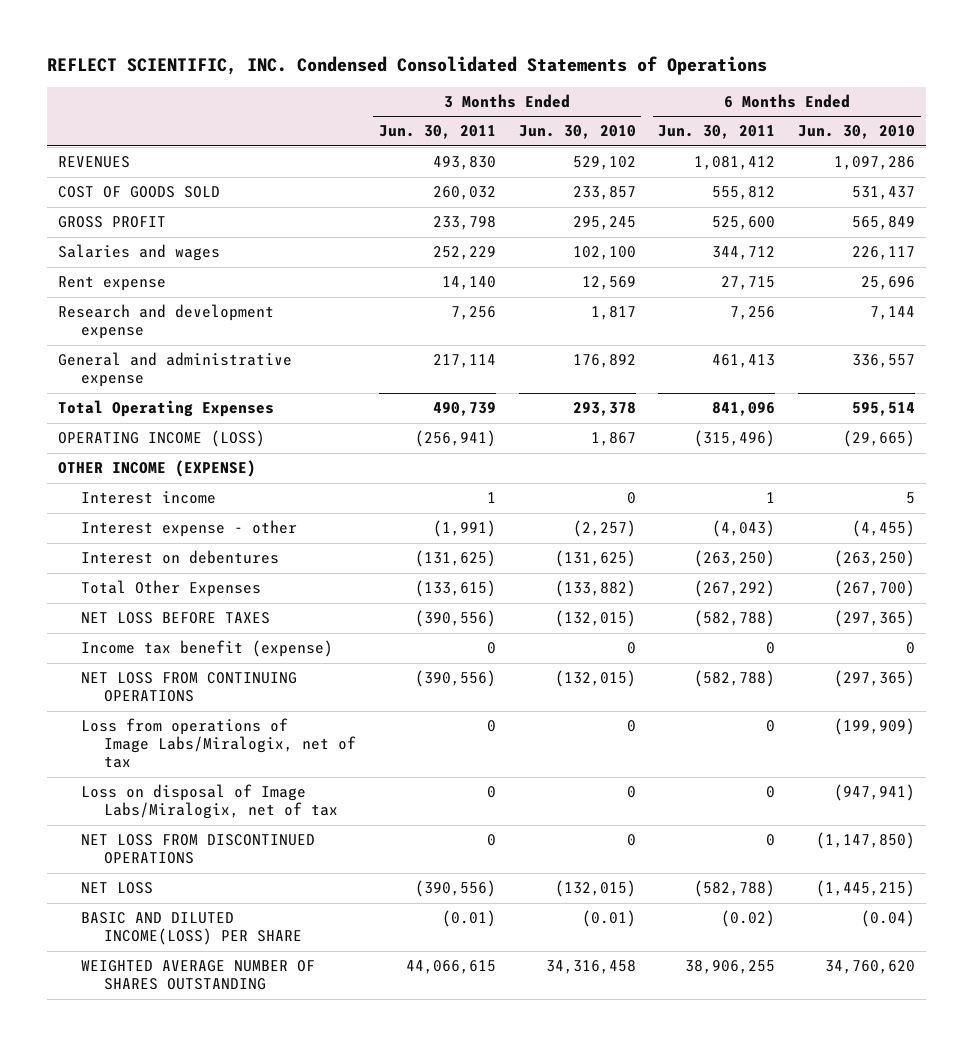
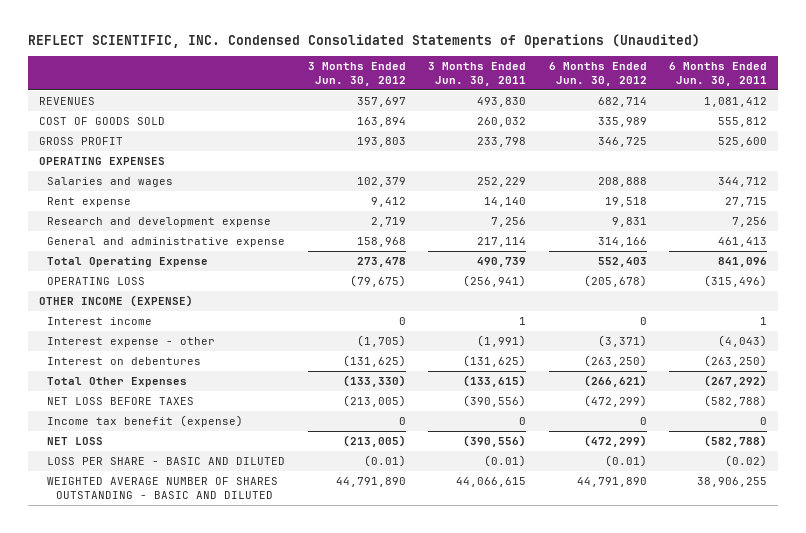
- REFLECT SCIENTIFIC, INC. Condensed Consolidated Statements of Operations
+ REFLECT SCIENTIFIC, INC. Condensed Consolidated Statements of Operations (Unaudited)
- | 3 Months Ended Jun. 30, 2011 | 3 Months Ended Jun. 30, 2010 | 6 Months Ended Jun. 30, 2011 | 6 Months Ended Jun. 30, 2010
+ | 3 Months Ended Jun. 30, 2012 | 3 Months Ended Jun. 30, 2011 | 6 Months Ended Jun. 30, 2012 | 6 Months Ended Jun. 30, 2011
+ OPERATING EXPENSES
- Total Operating Expenses | 490,739 | 293,378 | 841,096 | 595,514
- OPERATING INCOME (LOSS) | (256,941) | 1,867 | (315,496) | (29,665)
+ Total Operating Expense | 273,478 | 490,739 | 552,403 | 841,096
+ OPERATING LOSS | (79,675) | (256,941) | (205,678) | (315,496)
- NET LOSS FROM CONTINUING OPERATIONS | (390,556) | (132,015) | (582,788) | (297,365)
- Loss from operations of Image Labs/Miralogix, net of tax | 0 | 0 | 0 | (199,909)
- Loss on disposal of Image Labs/Miralogix, net of tax | 0 | 0 | 0 | (947,941)
- NET LOSS FROM DISCONTINUED OPERATIONS | 0 | 0 | 0 | (1,147,850)
- BASIC AND DILUTED INCOME(LOSS) PER SHARE | (0.01) | (0.01) | (0.02) | (0.04)
- WEIGHTED AVERAGE NUMBER OF SHARES OUTSTANDING | 44,066,615 | 34,316,458 | 38,906,255 | 34,760,620
+ LOSS PER SHARE - BASIC AND DILUTED | (0.01) | (0.01) | (0.01) | (0.02)
+ WEIGHTED AVERAGE NUMBER OF SHARES OUTSTANDING - BASIC AND DILUTED | 44,791,890 | 44,066,615 | 44,791,890 | 38,906,255

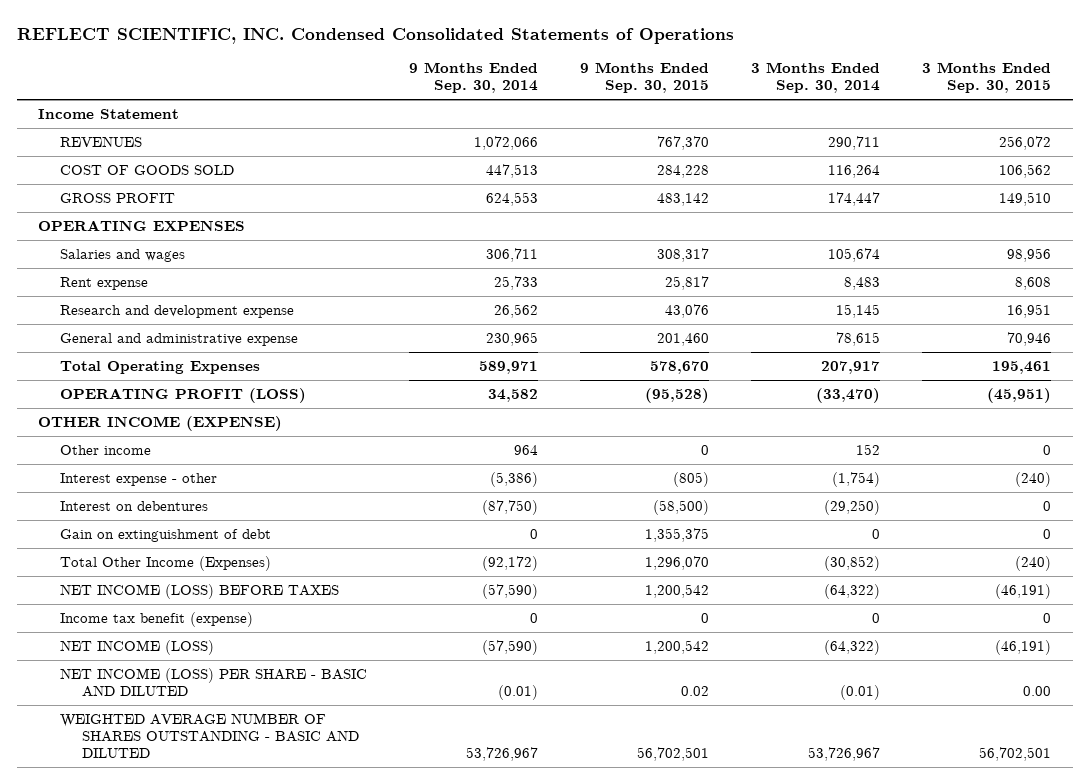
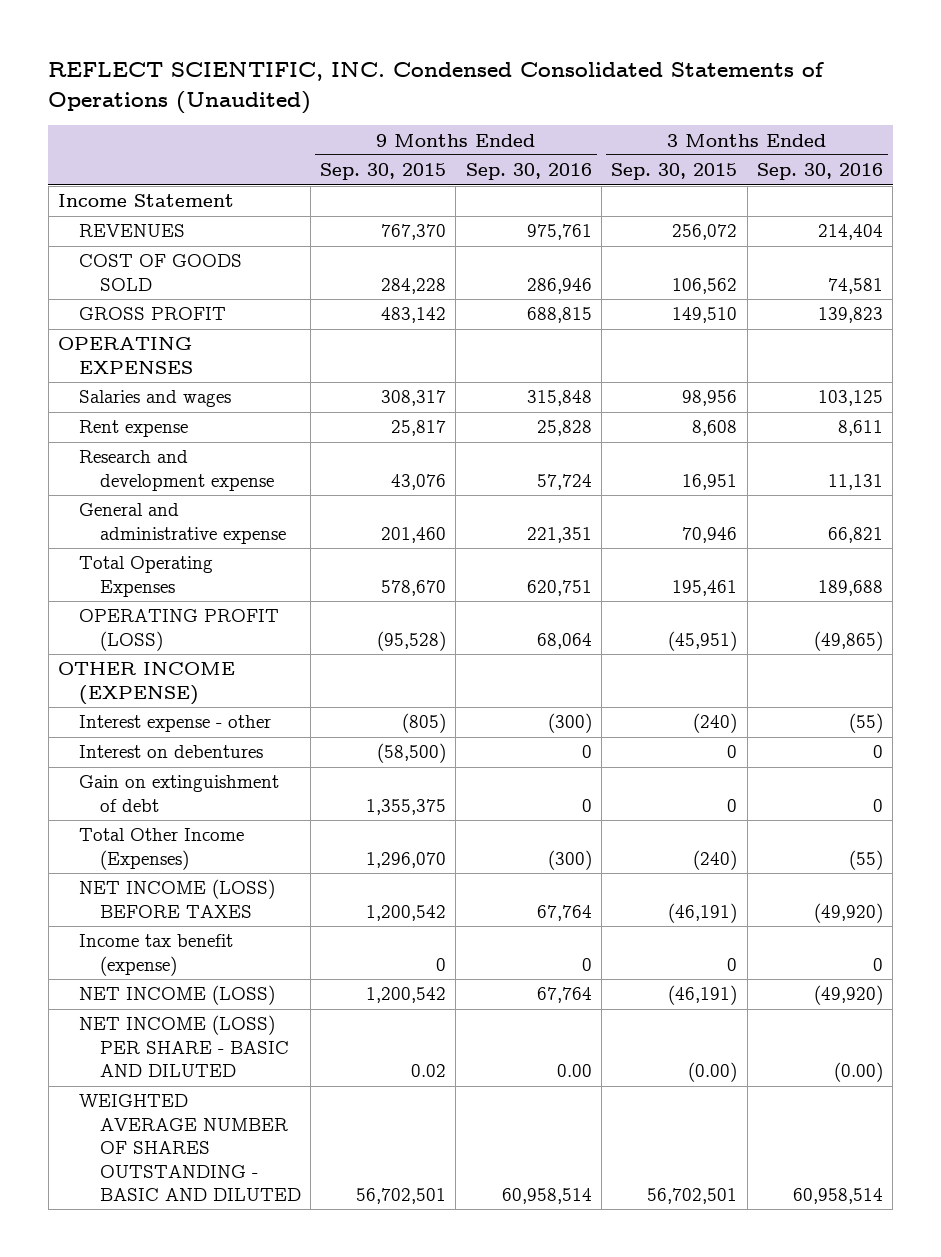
- REFLECT SCIENTIFIC, INC. Condensed Consolidated Statements of Operations
+ REFLECT SCIENTIFIC, INC. Condensed Consolidated Statements of Operations (Unaudited)
- | 9 Months Ended Sep. 30, 2014 | 9 Months Ended Sep. 30, 2015 | 3 Months Ended Sep. 30, 2014 | 3 Months Ended Sep. 30, 2015
+ | 9 Months Ended Sep. 30, 2015 | 9 Months Ended Sep. 30, 2016 | 3 Months Ended Sep. 30, 2015 | 3 Months Ended Sep. 30, 2016
- Other income | 964 | 0 | 152 | 0
- NET INCOME (LOSS) PER SHARE - BASIC AND DILUTED | (0.01) | 0.02 | (0.01) | 0.00
+ NET INCOME (LOSS) PER SHARE - BASIC AND DILUTED | 0.02 | 0.00 | (0.00) | (0.00)

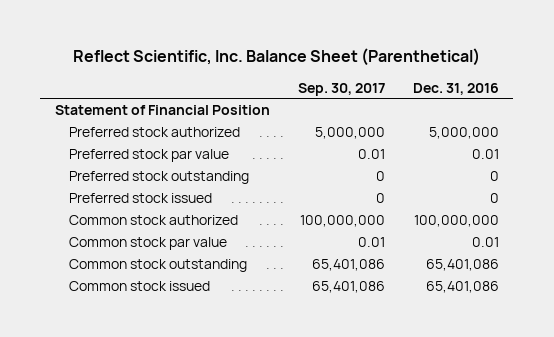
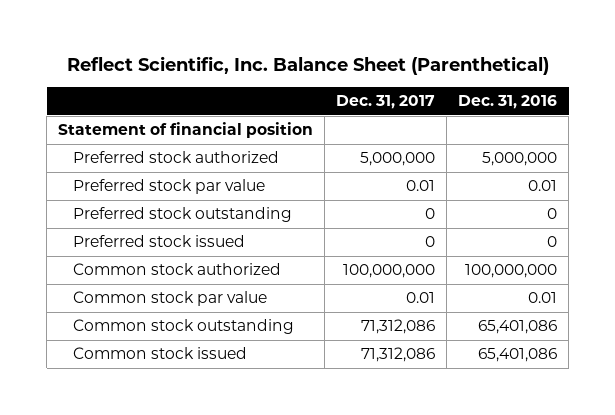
- | Sep. 30, 2017 | Dec. 31, 2016
+ | Dec. 31, 2017 | Dec. 31, 2016
- Statement of Financial Position
+ Statement of financial position

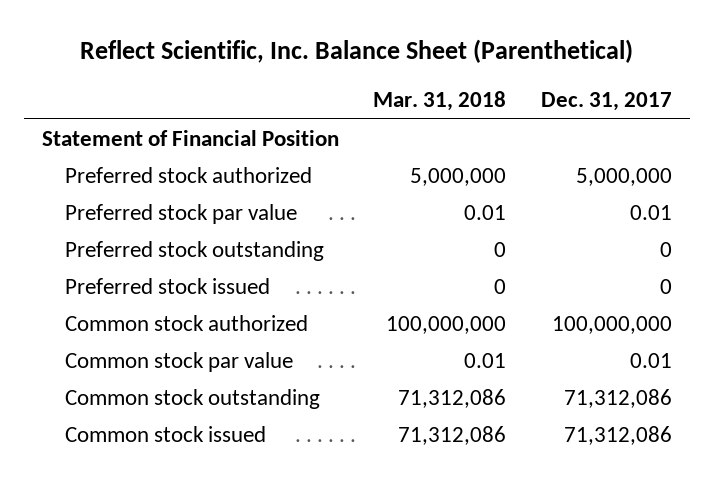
- | Dec. 31, 2017 | Dec. 31, 2016
+ | Mar. 31, 2018 | Dec. 31, 2017
- Statement of financial position
+ Statement of Financial Position

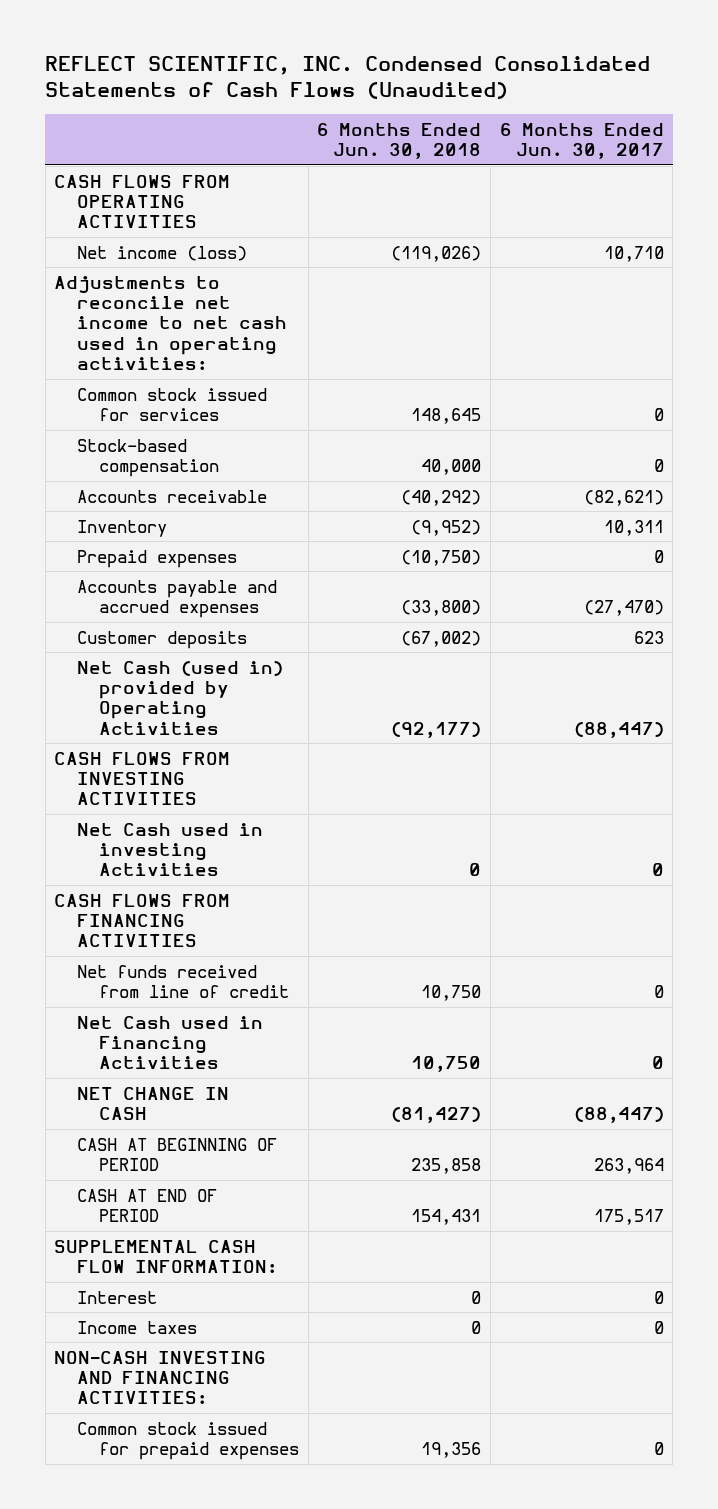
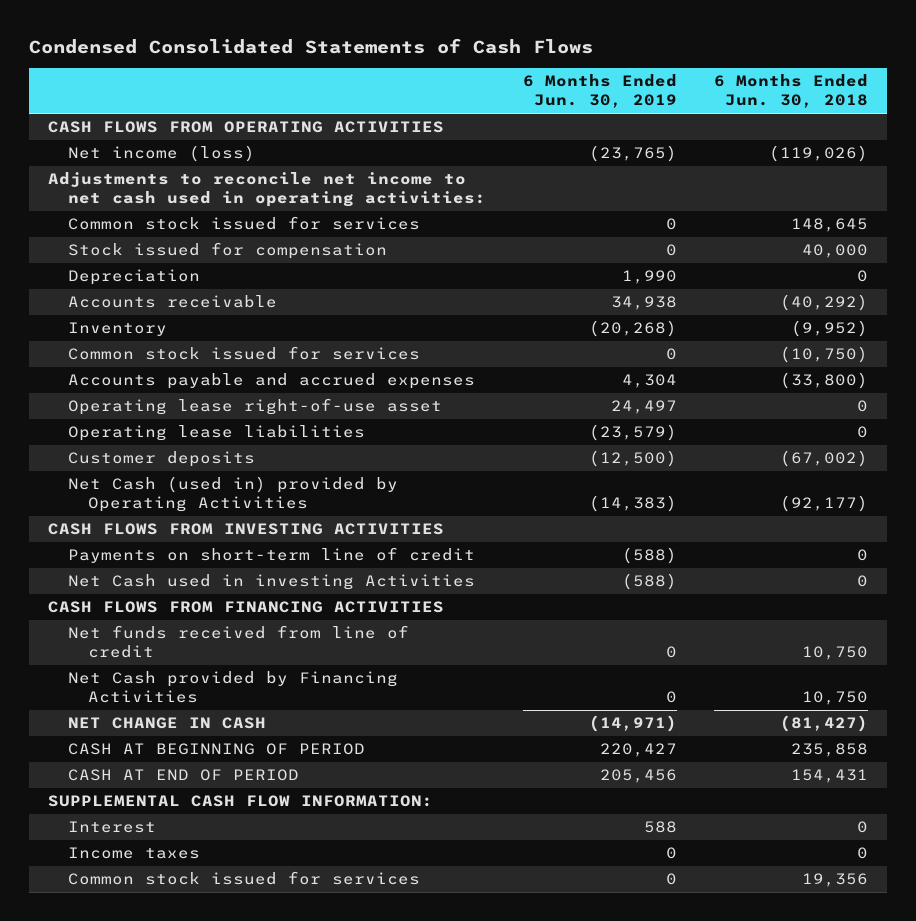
- REFLECT SCIENTIFIC, INC. Condensed Consolidated Statements of Cash Flows (Unaudited)
+ Condensed Consolidated Statements of Cash Flows
- | 6 Months Ended Jun. 30, 2018 | 6 Months Ended Jun. 30, 2017
+ | 6 Months Ended Jun. 30, 2019 | 6 Months Ended Jun. 30, 2018
- Stock-based compensation | 40,000 | 0
+ Stock issued for compensation | 0 | 40,000
+ Depreciation | 1,990 | 0
- Prepaid expenses | (10,750) | 0
+ Common stock issued for services | 0 | (10,750)
+ Operating lease right-of-use asset | 24,497 | 0
+ Operating lease liabilities | (23,579) | 0
+ Payments on short-term line of credit | (588) | 0
- Net Cash used in Financing Activities | 10,750 | 0
+ Net Cash provided by Financing Activities | 0 | 10,750
- NON-CASH INVESTING AND FINANCING ACTIVITIES:
- Common stock issued for prepaid expenses | 19,356 | 0
+ Common stock issued for services | 0 | 19,356

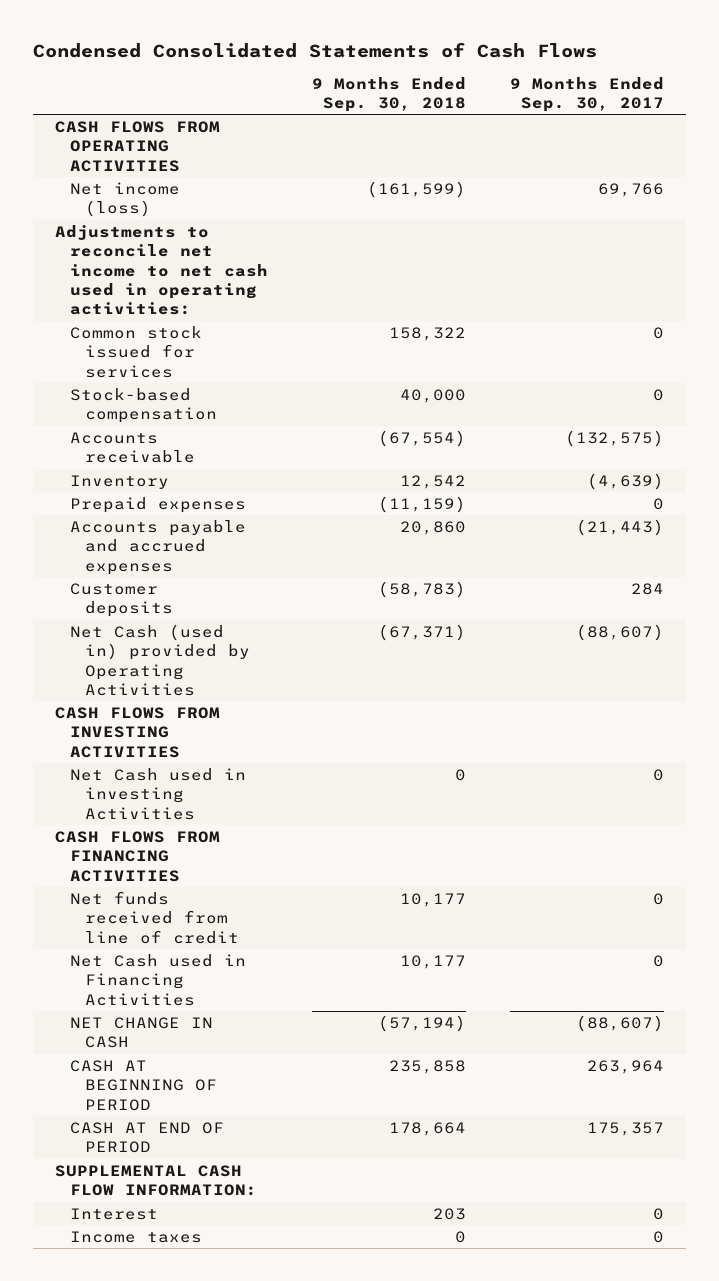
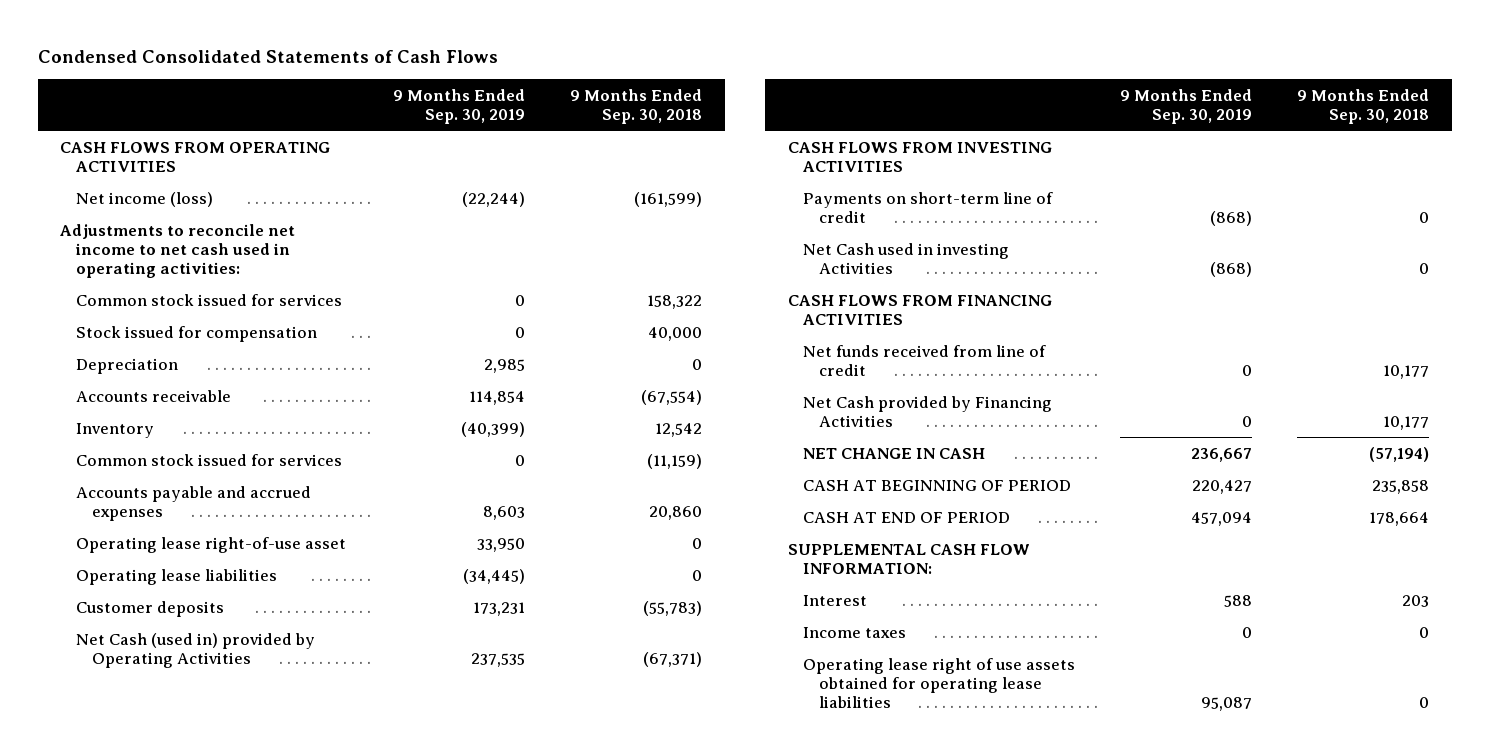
- | 9 Months Ended Sep. 30, 2018 | 9 Months Ended Sep. 30, 2017
+ | 9 Months Ended Sep. 30, 2019 | 9 Months Ended Sep. 30, 2018
- Stock-based compensation | 40,000 | 0
+ Stock issued for compensation | 0 | 40,000
+ Depreciation | 2,985 | 0
- Prepaid expenses | (11,159) | 0
+ Common stock issued for services | 0 | (11,159)
- Customer deposits | (58,783) | 284
+ Operating lease right-of-use asset | 33,950 | 0
+ Operating lease liabilities | (34,445) | 0
+ Customer deposits | 173,231 | (55,783)
+ Payments on short-term line of credit | (868) | 0
- Net Cash used in Financing Activities | 10,177 | 0
+ Net Cash provided by Financing Activities | 0 | 10,177
+ Operating lease right of use assets obtained for operating lease liabilities | 95,087 | 0

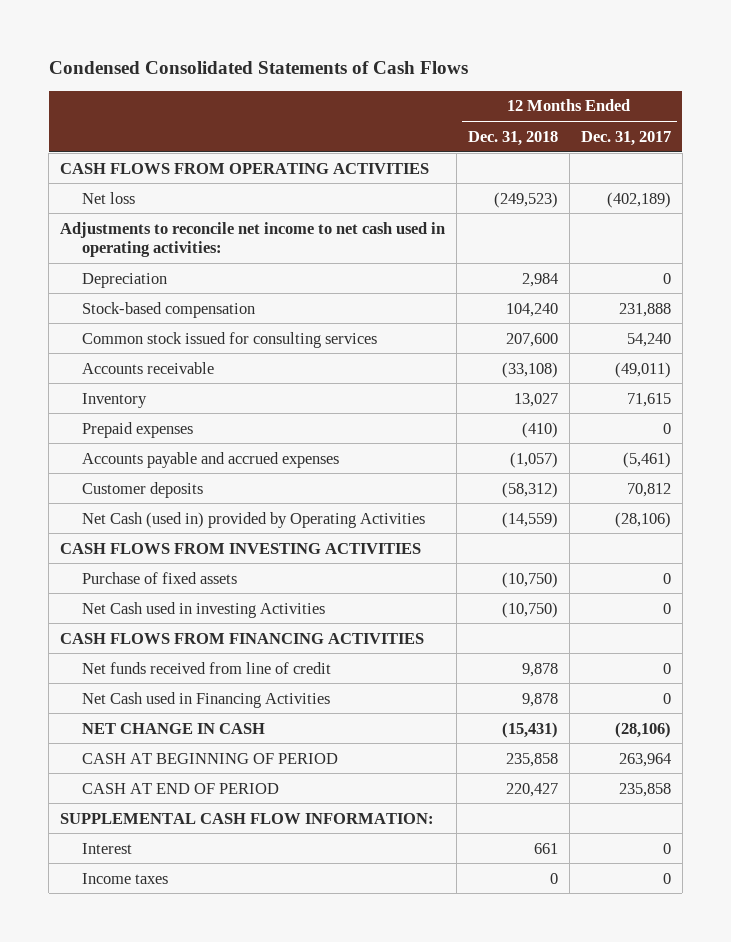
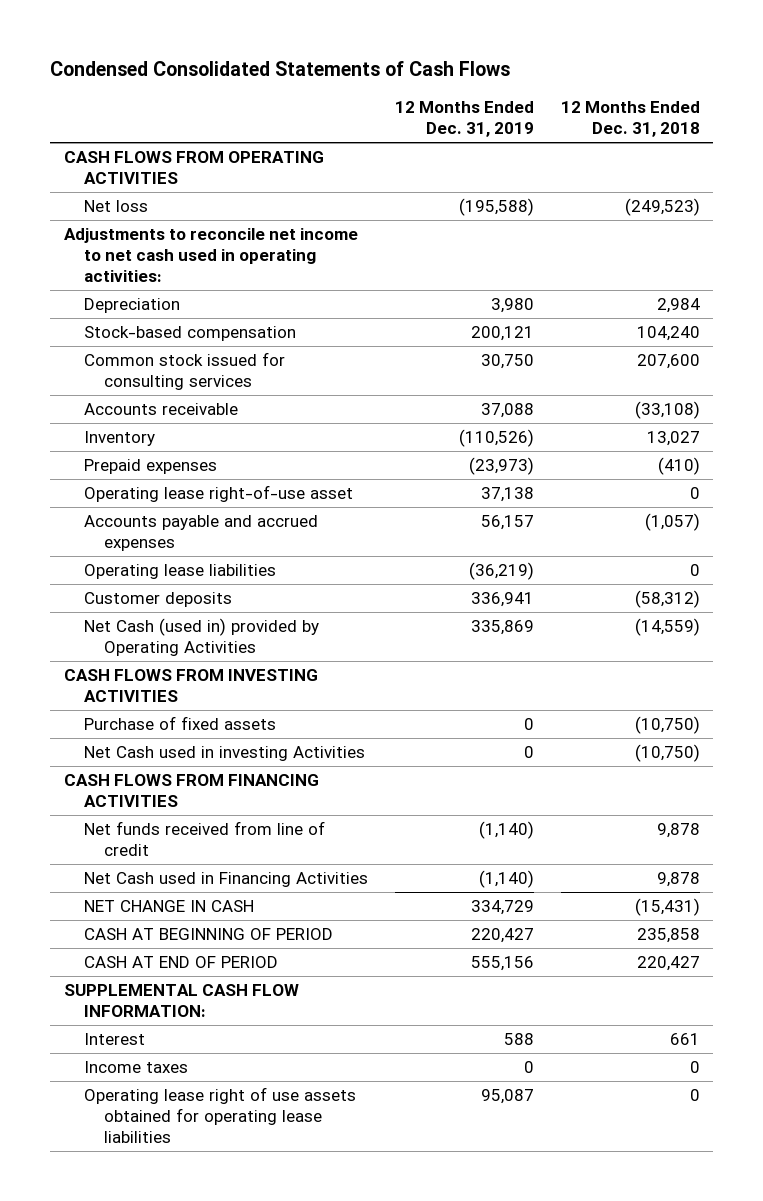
- | 12 Months Ended Dec. 31, 2018 | 12 Months Ended Dec. 31, 2017
+ | 12 Months Ended Dec. 31, 2019 | 12 Months Ended Dec. 31, 2018
+ Operating lease right-of-use asset | 37,138 | 0
+ Operating lease liabilities | (36,219) | 0
+ Operating lease right of use assets obtained for operating lease liabilities | 95,087 | 0

